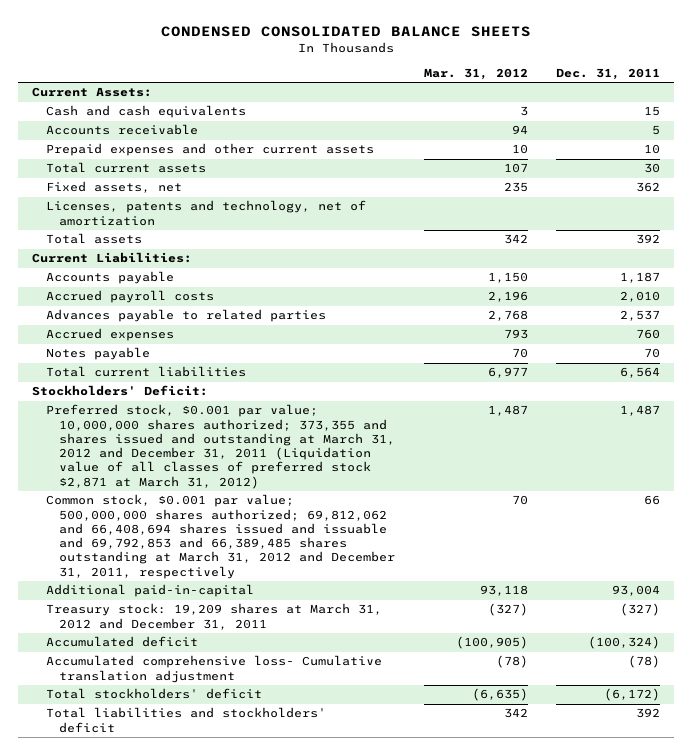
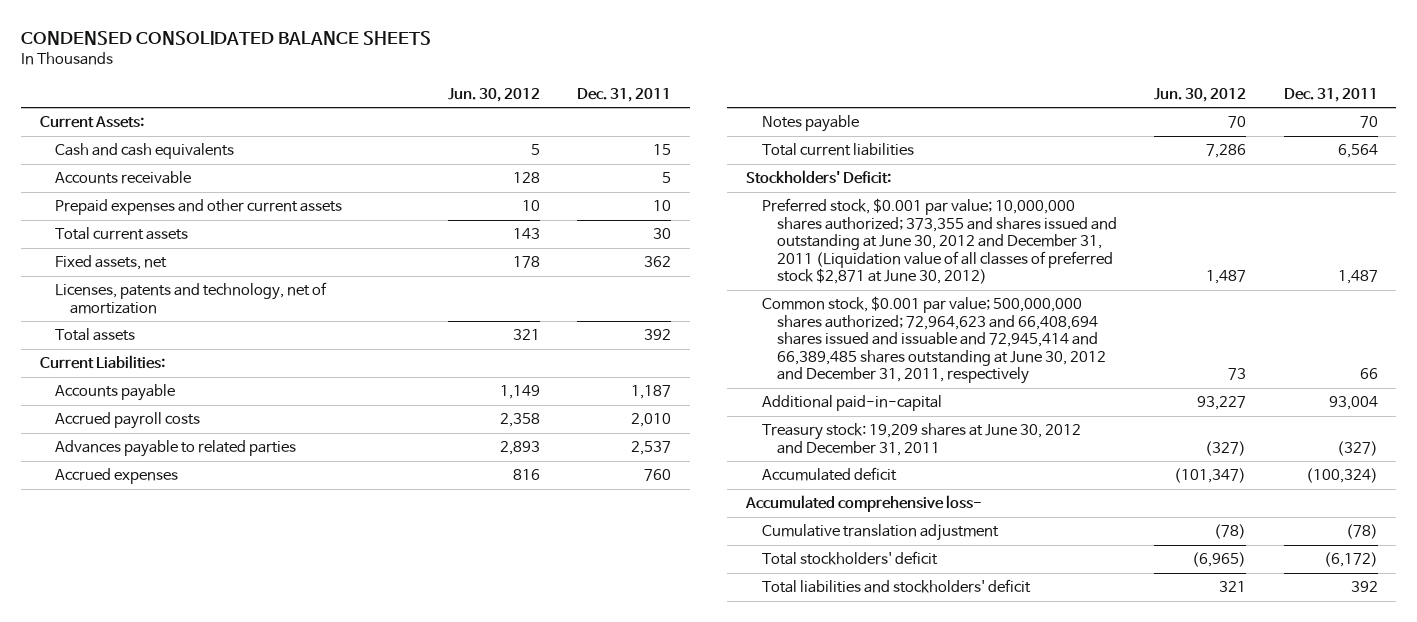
- | Mar. 31, 2012 | Dec. 31, 2011
+ | Jun. 30, 2012 | Dec. 31, 2011
- Preferred stock, $0.001 par value; 10,000,000 shares authorized; 373,355 and shares issued and outstanding at March 31, 2012 and December 31, 2011 (Liquidation value of all classes of preferred stock $2,871 at March 31, 2012) | 1,487 | 1,487
- Common stock, $0.001 par value; 500,000,000 shares authorized; 69,812,062 and 66,408,694 shares issued and issuable and 69,792,853 and 66,389,485 shares outstanding at March 31, 2012 and December 31, 2011, respectively | 70 | 66
+ Preferred stock, $0.001 par value; 10,000,000 shares authorized; 373,355 and shares issued and outstanding at June 30, 2012 and December 31, 2011 (Liquidation value of all classes of preferred stock $2,871 at June 30, 2012) | 1,487 | 1,487
+ Common stock, $0.001 par value; 500,000,000 shares authorized; 72,964,623 and 66,408,694 shares issued and issuable and 72,945,414 and 66,389,485 shares outstanding at June 30, 2012 and December 31, 2011, respectively | 73 | 66
- Treasury stock: 19,209 shares at March 31, 2012 and December 31, 2011 | (327) | (327)
+ Treasury stock: 19,209 shares at June 30, 2012 and December 31, 2011 | (327) | (327)
- Accumulated comprehensive loss- Cumulative translation adjustment | (78) | (78)
+ Accumulated comprehensive loss-
+ Cumulative translation adjustment | (78) | (78)

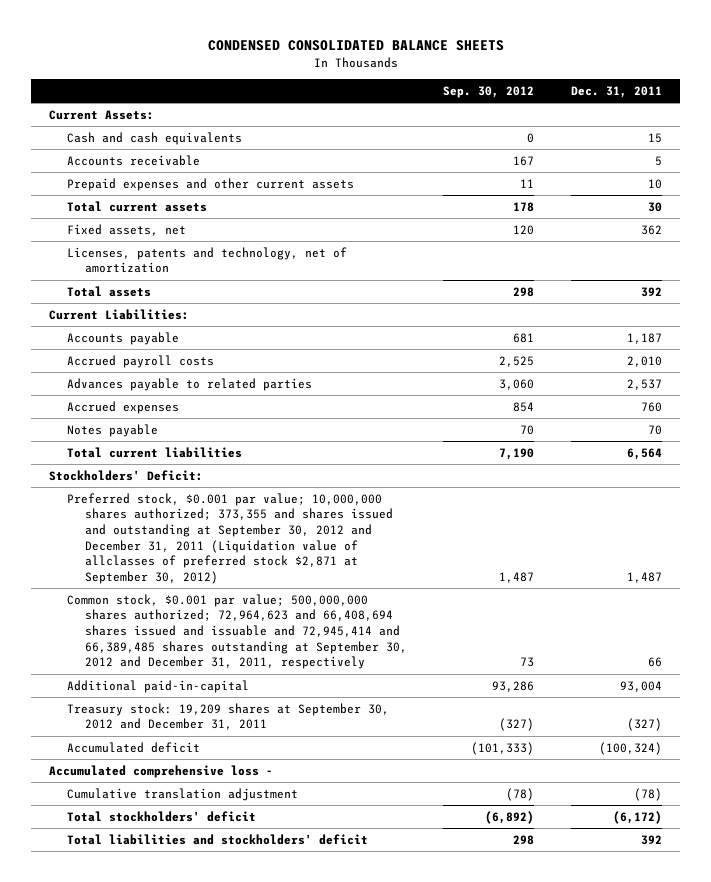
- | Jun. 30, 2012 | Dec. 31, 2011
+ | Sep. 30, 2012 | Dec. 31, 2011
- Preferred stock, $0.001 par value; 10,000,000 shares authorized; 373,355 and shares issued and outstanding at June 30, 2012 and December 31, 2011 (Liquidation value of all classes of preferred stock $2,871 at June 30, 2012) | 1,487 | 1,487
- Common stock, $0.001 par value; 500,000,000 shares authorized; 72,964,623 and 66,408,694 shares issued and issuable and 72,945,414 and 66,389,485 shares outstanding at June 30, 2012 and December 31, 2011, respectively | 73 | 66
+ Preferred stock, $0.001 par value; 10,000,000 shares authorized; 373,355 and shares issued and outstanding at September 30, 2012 and December 31, 2011 (Liquidation value of allclasses of preferred stock $2,871 at September 30, 2012) | 1,487 | 1,487
+ Common stock, $0.001 par value; 500,000,000 shares authorized; 72,964,623 and 66,408,694 shares issued and issuable and 72,945,414 and 66,389,485 shares outstanding at September 30, 2012 and December 31, 2011, respectively | 73 | 66
- Treasury stock: 19,209 shares at June 30, 2012 and December 31, 2011 | (327) | (327)
+ Treasury stock: 19,209 shares at September 30, 2012 and December 31, 2011 | (327) | (327)
- Accumulated comprehensive loss-
+ Accumulated comprehensive loss -

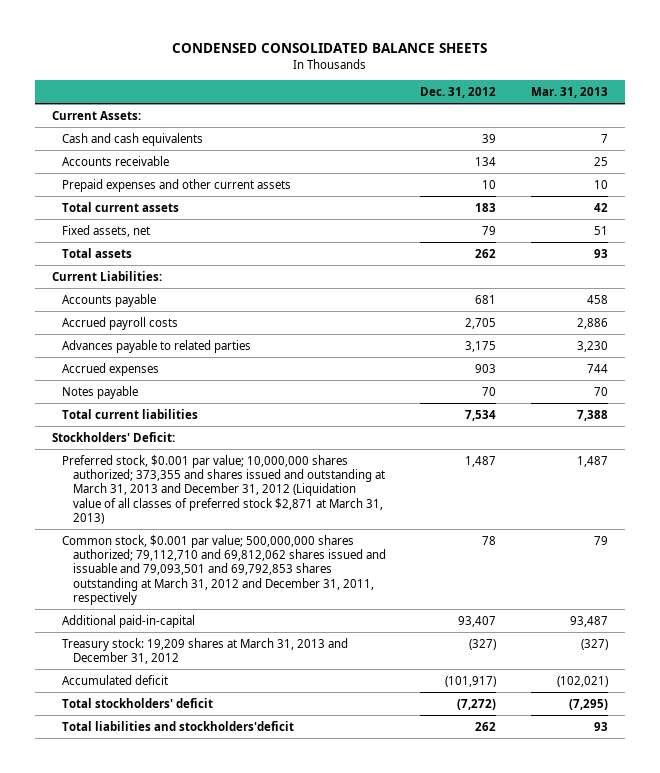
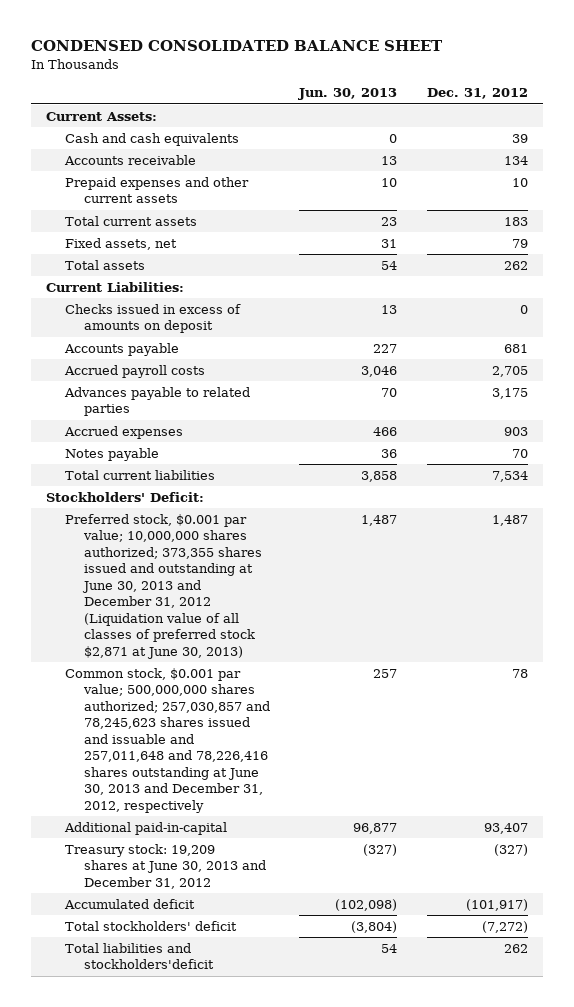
- CONDENSED CONSOLIDATED BALANCE SHEETS
+ CONDENSED CONSOLIDATED BALANCE SHEET
- | Dec. 31, 2012 | Mar. 31, 2013
+ | Jun. 30, 2013 | Dec. 31, 2012
+ Checks issued in excess of amounts on deposit | 13 | 0
- Preferred stock, $0.001 par value; 10,000,000 shares authorized; 373,355 and shares issued and outstanding at March 31, 2013 and December 31, 2012 (Liquidation value of all classes of preferred stock $2,871 at March 31, 2013) | 1,487 | 1,487
- Common stock, $0.001 par value; 500,000,000 shares authorized; 79,112,710 and 69,812,062 shares issued and issuable and 79,093,501 and 69,792,853 shares outstanding at March 31, 2012 and December 31, 2011, respectively | 78 | 79
+ Preferred stock, $0.001 par value; 10,000,000 shares authorized; 373,355 shares issued and outstanding at June 30, 2013 and December 31, 2012 (Liquidation value of all classes of preferred stock $2,871 at June 30, 2013) | 1,487 | 1,487
+ Common stock, $0.001 par value; 500,000,000 shares authorized; 257,030,857 and 78,245,623 shares issued and issuable and 257,011,648 and 78,226,416 shares outstanding at June 30, 2013 and December 31, 2012, respectively | 257 | 78
- Treasury stock: 19,209 shares at March 31, 2013 and December 31, 2012 | (327) | (327)
+ Treasury stock: 19,209 shares at June 30, 2013 and December 31, 2012 | (327) | (327)

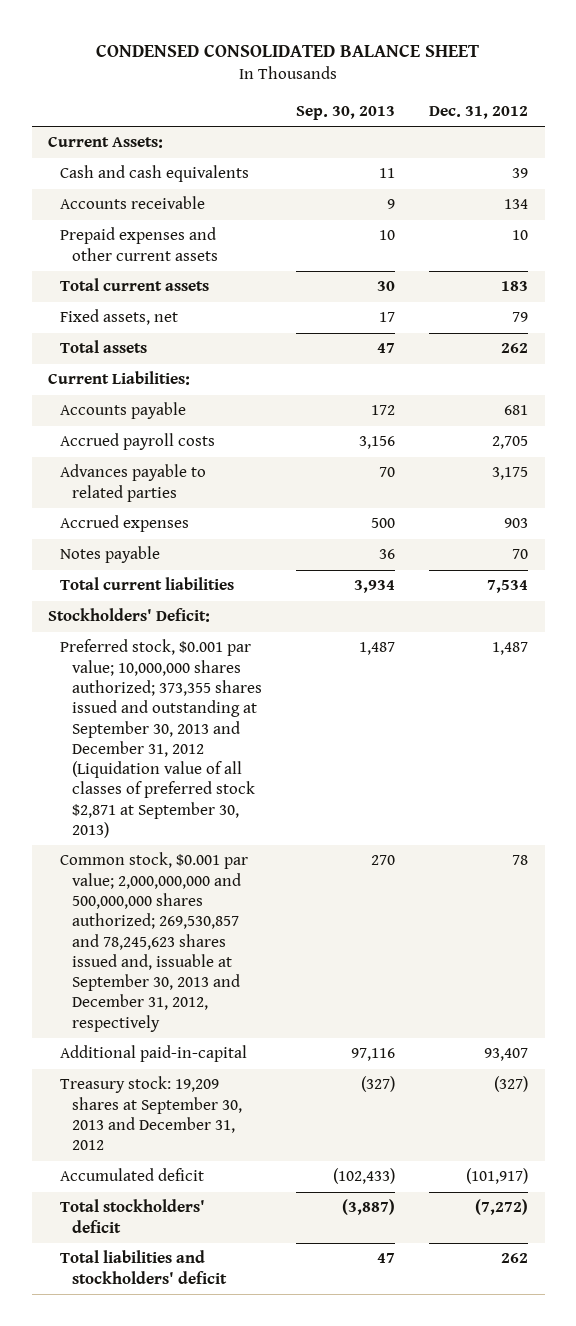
- | Jun. 30, 2013 | Dec. 31, 2012
+ | Sep. 30, 2013 | Dec. 31, 2012
- Checks issued in excess of amounts on deposit | 13 | 0
- Preferred stock, $0.001 par value; 10,000,000 shares authorized; 373,355 shares issued and outstanding at June 30, 2013 and December 31, 2012 (Liquidation value of all classes of preferred stock $2,871 at June 30, 2013) | 1,487 | 1,487
- Common stock, $0.001 par value; 500,000,000 shares authorized; 257,030,857 and 78,245,623 shares issued and issuable and 257,011,648 and 78,226,416 shares outstanding at June 30, 2013 and December 31, 2012, respectively | 257 | 78
+ Preferred stock, $0.001 par value; 10,000,000 shares authorized; 373,355 shares issued and outstanding at September 30, 2013 and December 31, 2012 (Liquidation value of all classes of preferred stock $2,871 at September 30, 2013) | 1,487 | 1,487
+ Common stock, $0.001 par value; 2,000,000,000 and 500,000,000 shares authorized; 269,530,857 and 78,245,623 shares issued and, issuable at September 30, 2013 and December 31, 2012, respectively | 270 | 78
- Treasury stock: 19,209 shares at June 30, 2013 and December 31, 2012 | (327) | (327)
+ Treasury stock: 19,209 shares at September 30, 2013 and December 31, 2012 | (327) | (327)
- Total liabilities and stockholders'deficit | 54 | 262
+ Total liabilities and stockholders' deficit | 47 | 262

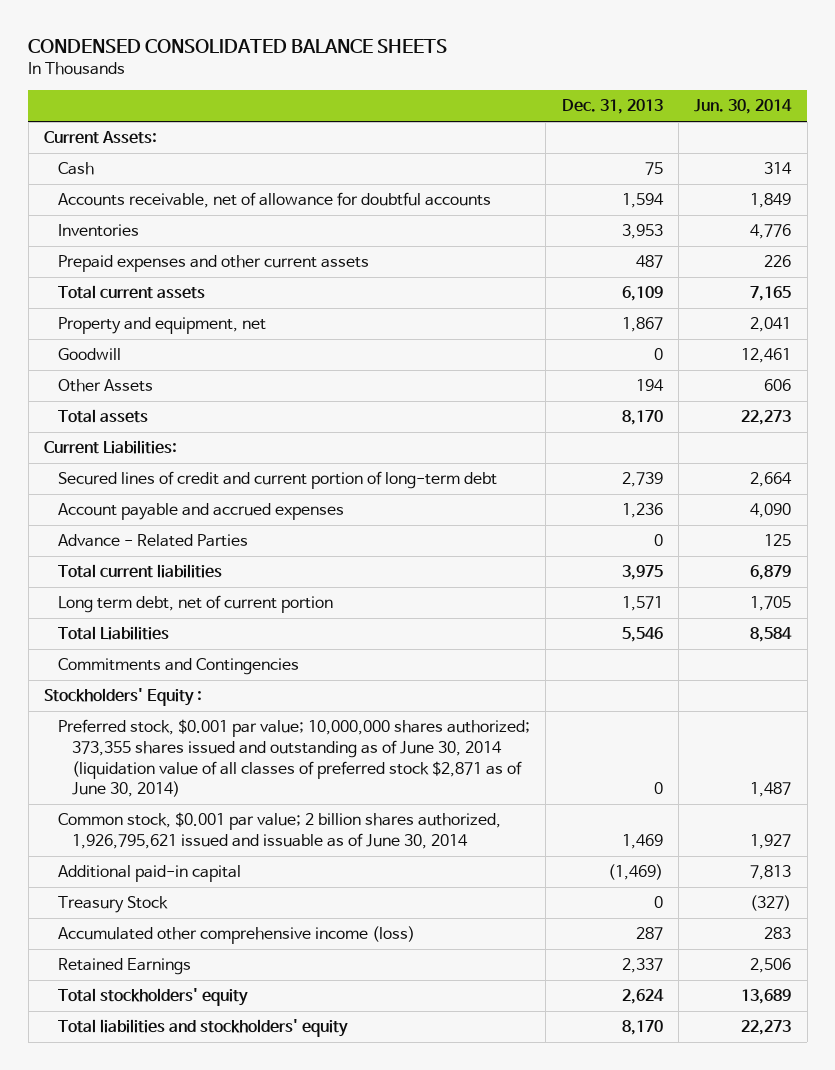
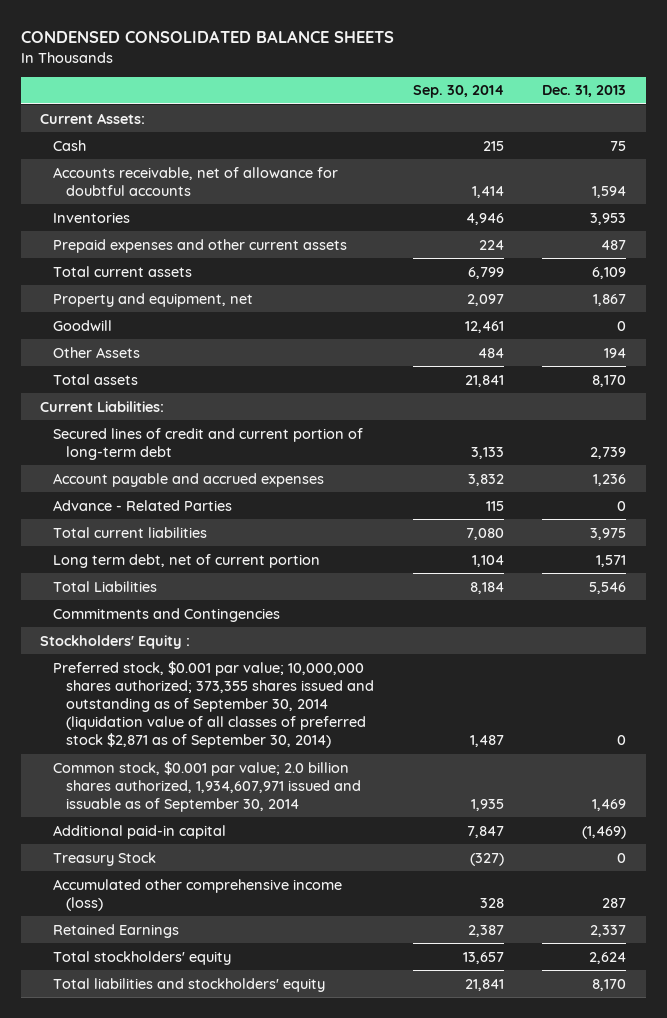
- | Dec. 31, 2013 | Jun. 30, 2014
+ | Sep. 30, 2014 | Dec. 31, 2013
- Preferred stock, $0.001 par value; 10,000,000 shares authorized; 373,355 shares issued and outstanding as of June 30, 2014 (liquidation value of all classes of preferred stock $2,871 as of June 30, 2014) | 0 | 1,487
- Common stock, $0.001 par value; 2 billion shares authorized, 1,926,795,621 issued and issuable as of June 30, 2014 | 1,469 | 1,927
+ Preferred stock, $0.001 par value; 10,000,000 shares authorized; 373,355 shares issued and outstanding as of September 30, 2014 (liquidation value of all classes of preferred stock $2,871 as of September 30, 2014) | 1,487 | 0
+ Common stock, $0.001 par value; 2.0 billion shares authorized, 1,934,607,971 issued and issuable as of September 30, 2014 | 1,935 | 1,469

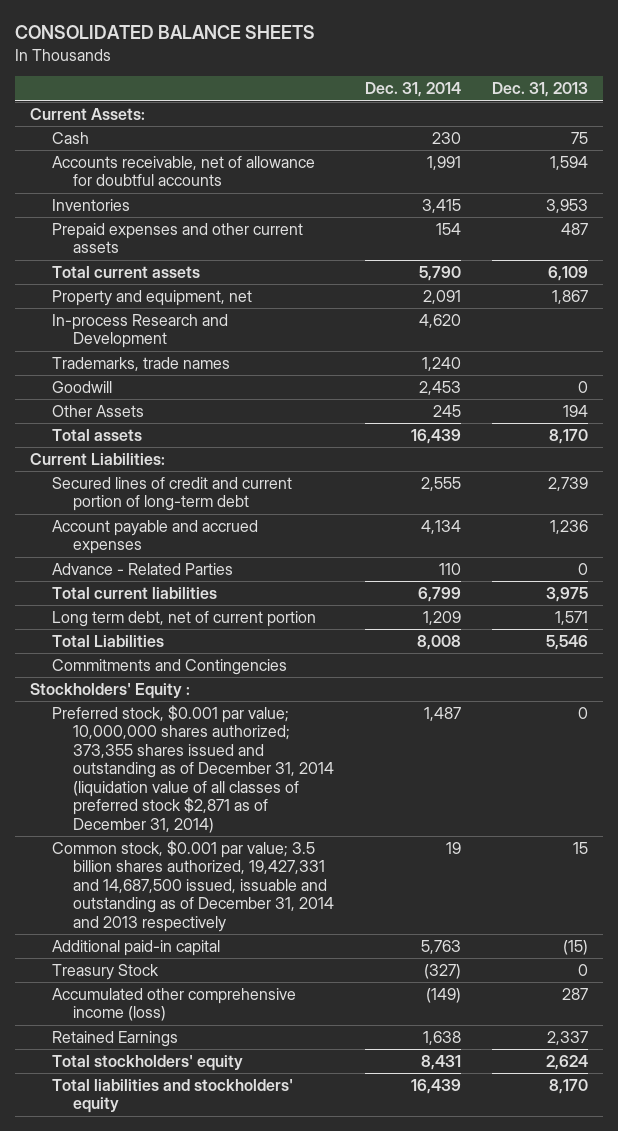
- CONDENSED CONSOLIDATED BALANCE SHEETS
+ CONSOLIDATED BALANCE SHEETS
- | Sep. 30, 2014 | Dec. 31, 2013
+ | Dec. 31, 2014 | Dec. 31, 2013
+ In-process Research and Development | 4,620 |
+ Trademarks, trade names | 1,240 |
- Preferred stock, $0.001 par value; 10,000,000 shares authorized; 373,355 shares issued and outstanding as of September 30, 2014 (liquidation value of all classes of preferred stock $2,871 as of September 30, 2014) | 1,487 | 0
- Common stock, $0.001 par value; 2.0 billion shares authorized, 1,934,607,971 issued and issuable as of September 30, 2014 | 1,935 | 1,469
- Additional paid-in capital | 7,847 | (1,469)
+ Preferred stock, $0.001 par value; 10,000,000 shares authorized; 373,355 shares issued and outstanding as of December 31, 2014 (liquidation value of all classes of preferred stock $2,871 as of December 31, 2014) | 1,487 | 0
+ Common stock, $0.001 par value; 3.5 billion shares authorized, 19,427,331 and 14,687,500 issued, issuable and outstanding as of December 31, 2014 and 2013 respectively | 19 | 15
+ Additional paid-in capital | 5,763 | (15)

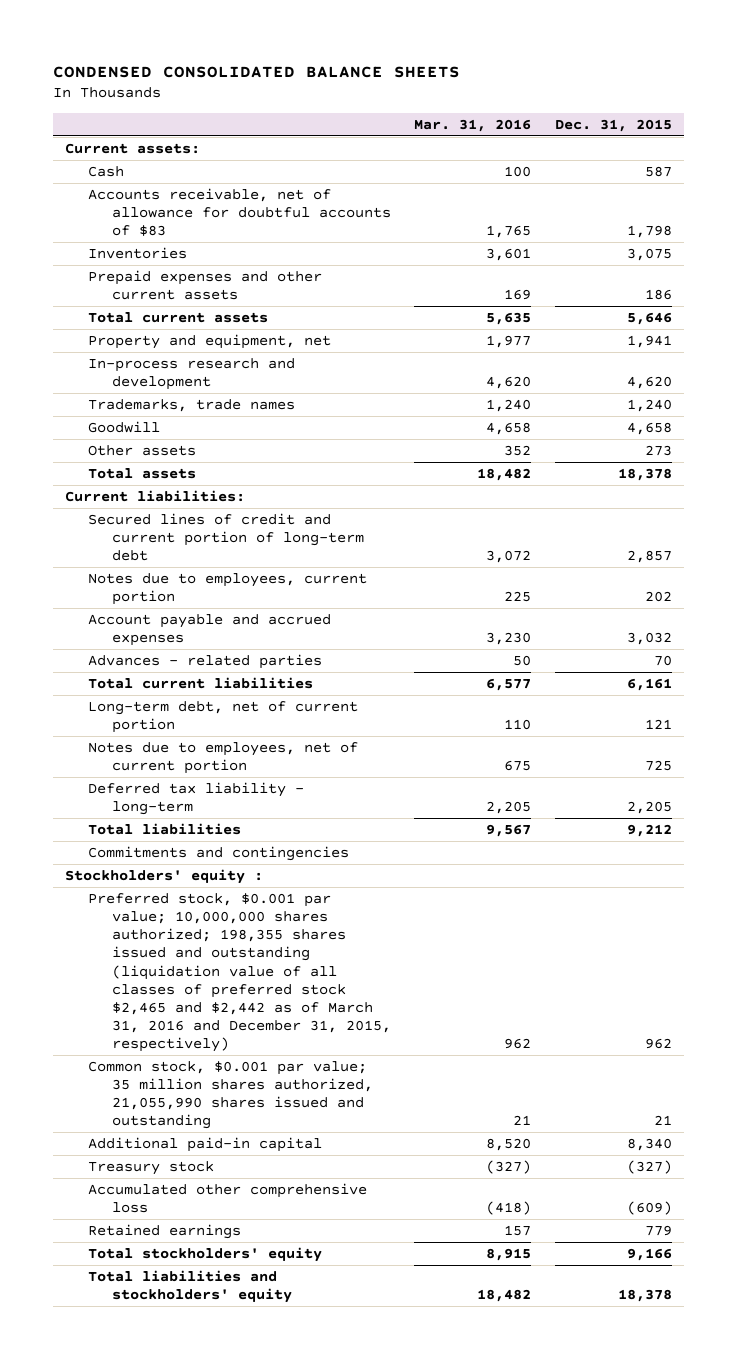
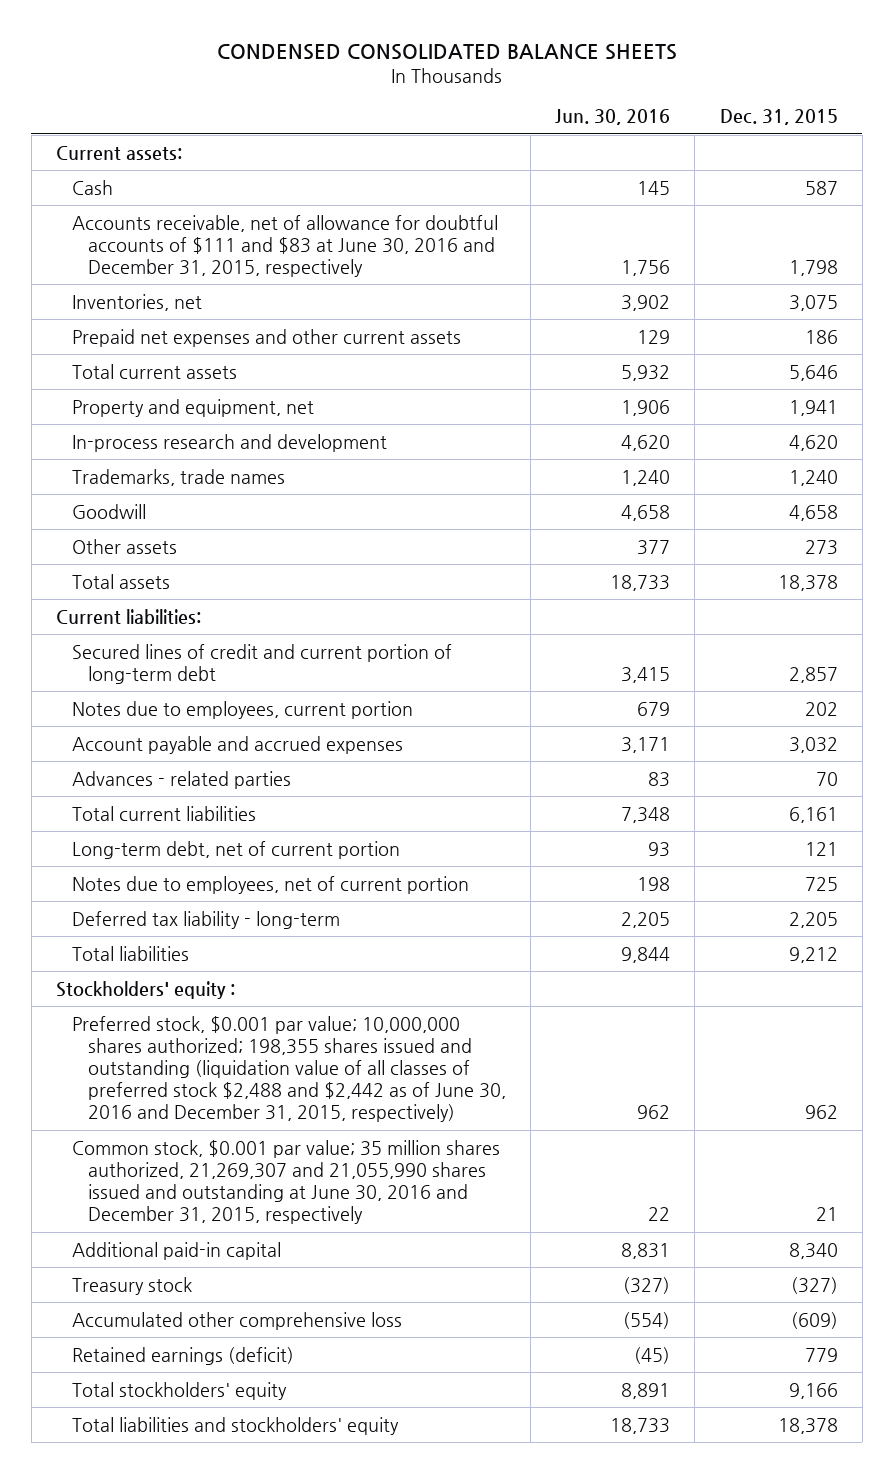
- | Mar. 31, 2016 | Dec. 31, 2015
+ | Jun. 30, 2016 | Dec. 31, 2015
- Accounts receivable, net of allowance for doubtful accounts of $83 | 1,765 | 1,798
- Inventories | 3,601 | 3,075
- Prepaid expenses and other current assets | 169 | 186
+ Accounts receivable, net of allowance for doubtful accounts of $111 and $83 at June 30, 2016 and December 31, 2015, respectively | 1,756 | 1,798
+ Inventories, net | 3,902 | 3,075
+ Prepaid net expenses and other current assets | 129 | 186
- Commitments and contingencies
- Preferred stock, $0.001 par value; 10,000,000 shares authorized; 198,355 shares issued and outstanding (liquidation value of all classes of preferred stock $2,465 and $2,442 as of March 31, 2016 and December 31, 2015, respectively) | 962 | 962
- Common stock, $0.001 par value; 35 million shares authorized, 21,055,990 shares issued and outstanding | 21 | 21
+ Preferred stock, $0.001 par value; 10,000,000 shares authorized; 198,355 shares issued and outstanding (liquidation value of all classes of preferred stock $2,488 and $2,442 as of June 30, 2016 and December 31, 2015, respectively) | 962 | 962
+ Common stock, $0.001 par value; 35 million shares authorized, 21,269,307 and 21,055,990 shares issued and outstanding at June 30, 2016 and December 31, 2015, respectively | 22 | 21
- Retained earnings | 157 | 779
+ Retained earnings (deficit) | (45) | 779

